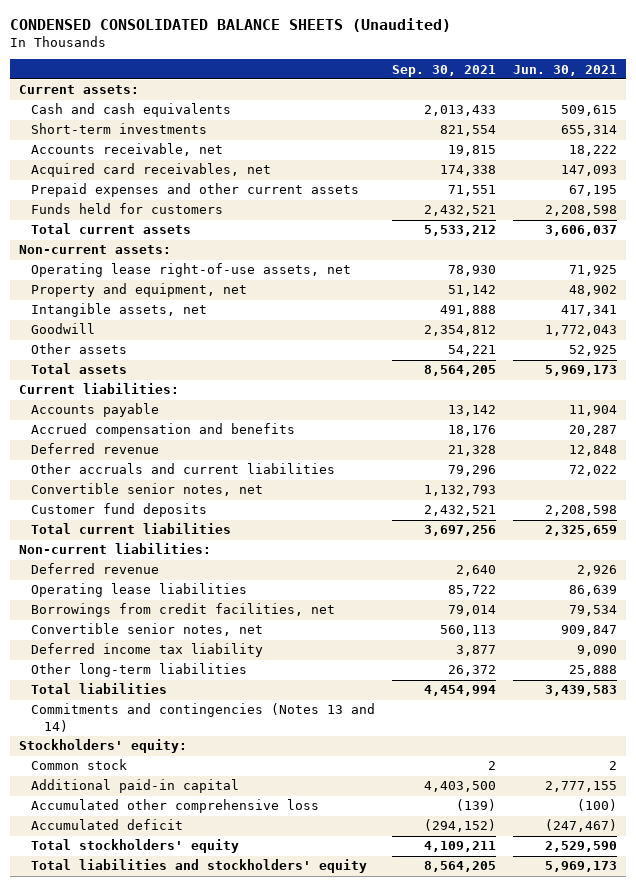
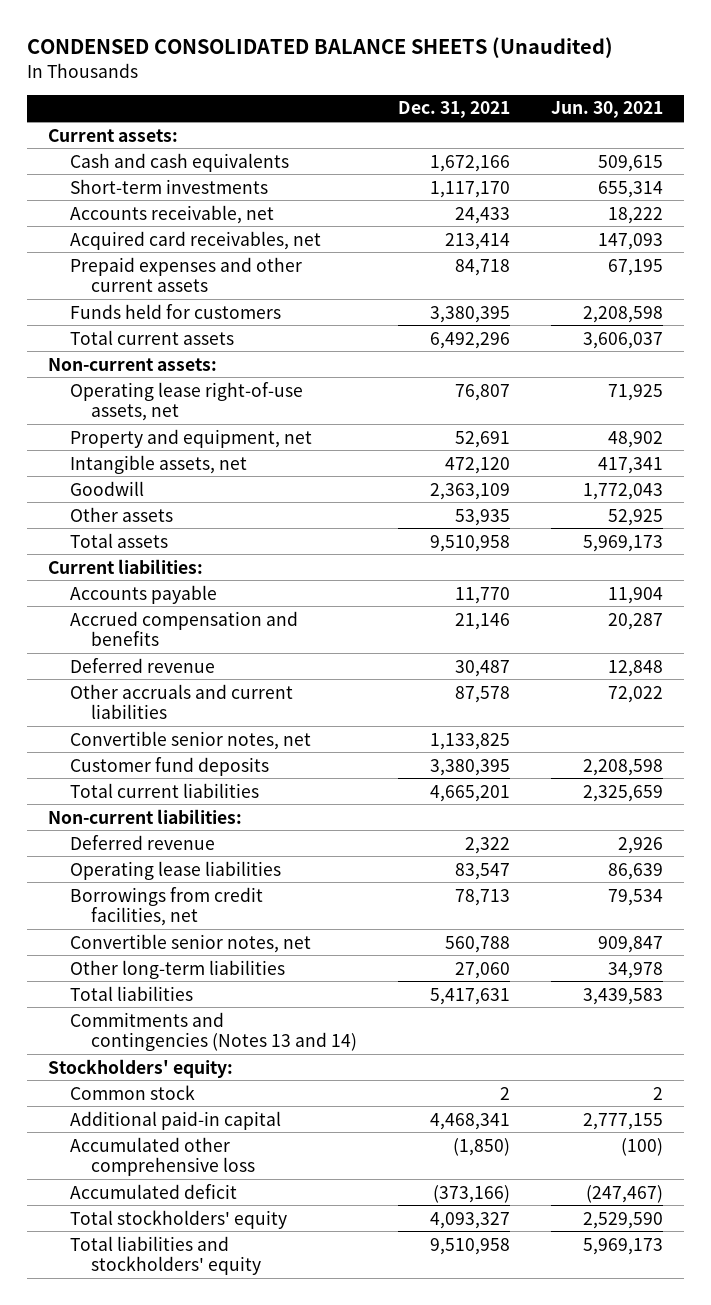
- | Sep. 30, 2021 | Jun. 30, 2021
+ | Dec. 31, 2021 | Jun. 30, 2021
- Deferred income tax liability | 3,877 | 9,090
- Other long-term liabilities | 26,372 | 25,888
+ Other long-term liabilities | 27,060 | 34,978

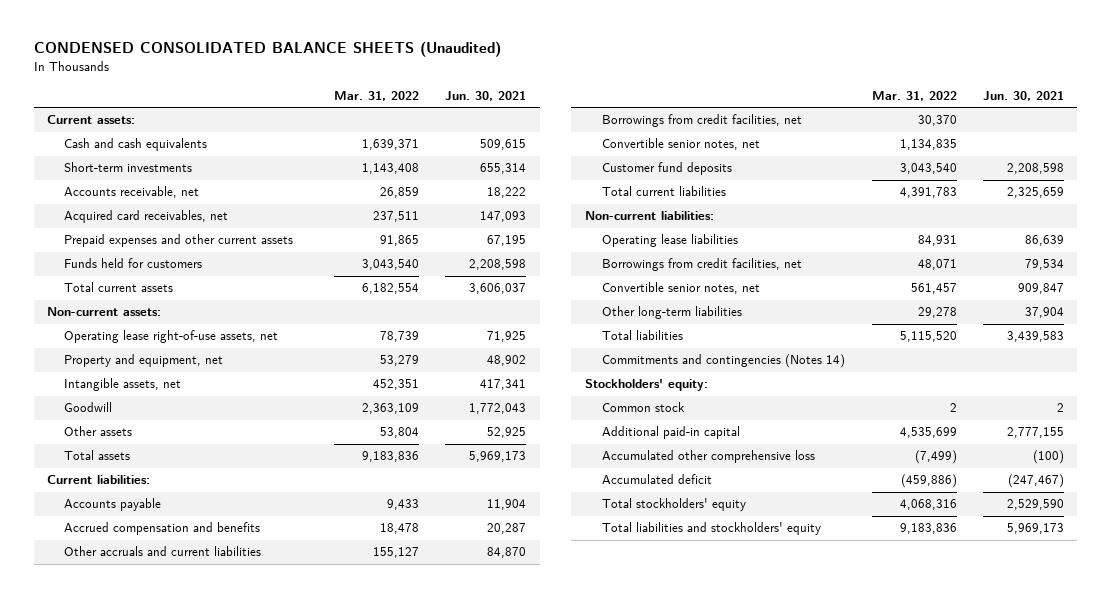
- | Dec. 31, 2021 | Jun. 30, 2021
+ | Mar. 31, 2022 | Jun. 30, 2021
- Deferred revenue | 30,487 | 12,848
- Other accruals and current liabilities | 87,578 | 72,022
+ Other accruals and current liabilities | 155,127 | 84,870
+ Borrowings from credit facilities, net | 30,370 |
- Deferred revenue | 2,322 | 2,926
- Other long-term liabilities | 27,060 | 34,978
+ Other long-term liabilities | 29,278 | 37,904
- Commitments and contingencies (Notes 13 and 14)
+ Commitments and contingencies (Notes 14)

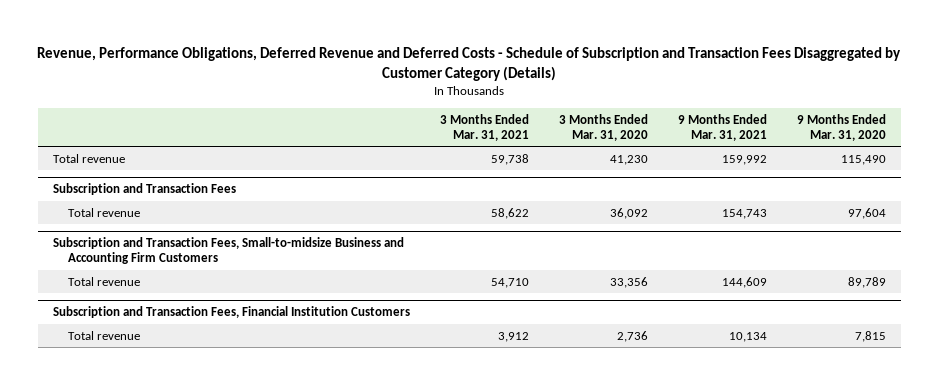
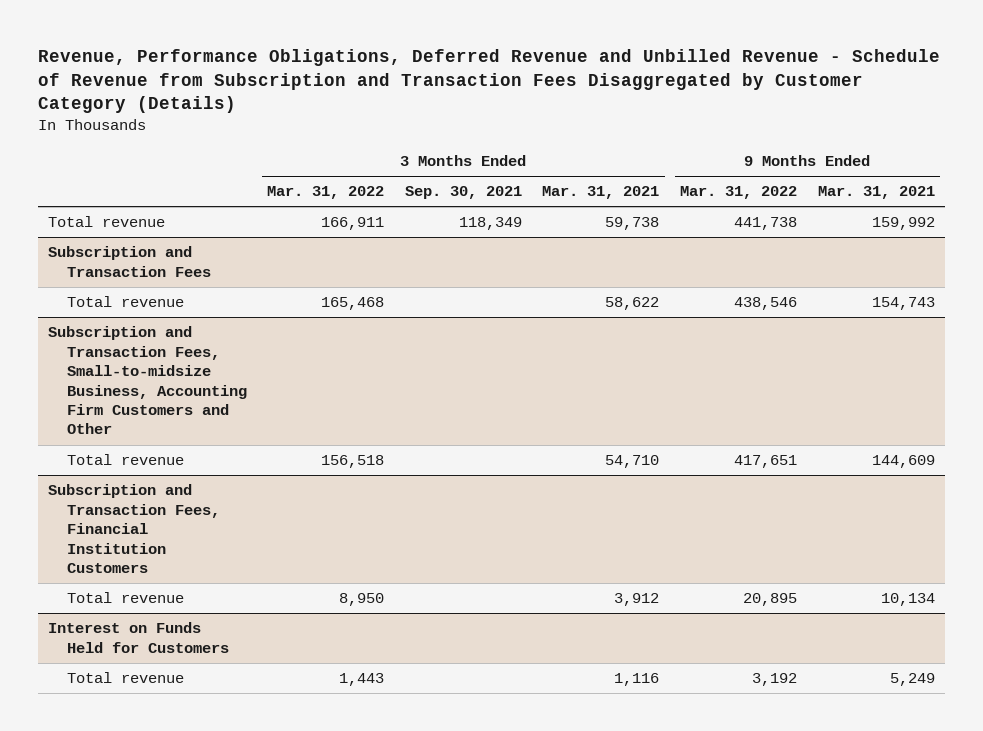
- Revenue, Performance Obligations, Deferred Revenue and Deferred Costs - Schedule of Subscription and Transaction Fees Disaggregated by Customer Category (Details)
+ Revenue, Performance Obligations, Deferred Revenue and Unbilled Revenue - Schedule of Revenue from Subscription and Transaction Fees Disaggregated by Customer Category (Details)
- | 3 Months Ended Mar. 31, 2021 | 3 Months Ended Mar. 31, 2020 | 9 Months Ended Mar. 31, 2021 | 9 Months Ended Mar. 31, 2020
+ | 3 Months Ended Mar. 31, 2022 | 3 Months Ended Sep. 30, 2021 | 3 Months Ended Mar. 31, 2021 | 9 Months Ended Mar. 31, 2022 | 9 Months Ended Mar. 31, 2021
- Subscription and Transaction Fees, Small-to-midsize Business and Accounting Firm Customers
+ Subscription and Transaction Fees, Small-to-midsize Business, Accounting Firm Customers and Other
+ Interest on Funds Held for Customers
+ Total revenue | 1,443 | | 1,116 | 3,192 | 5,249

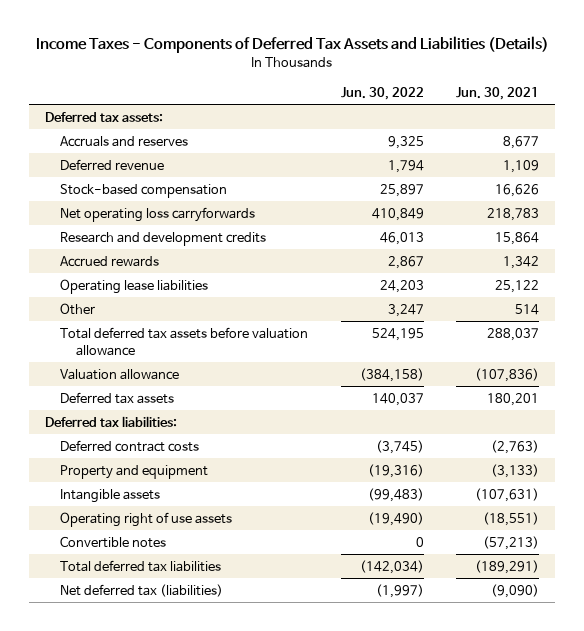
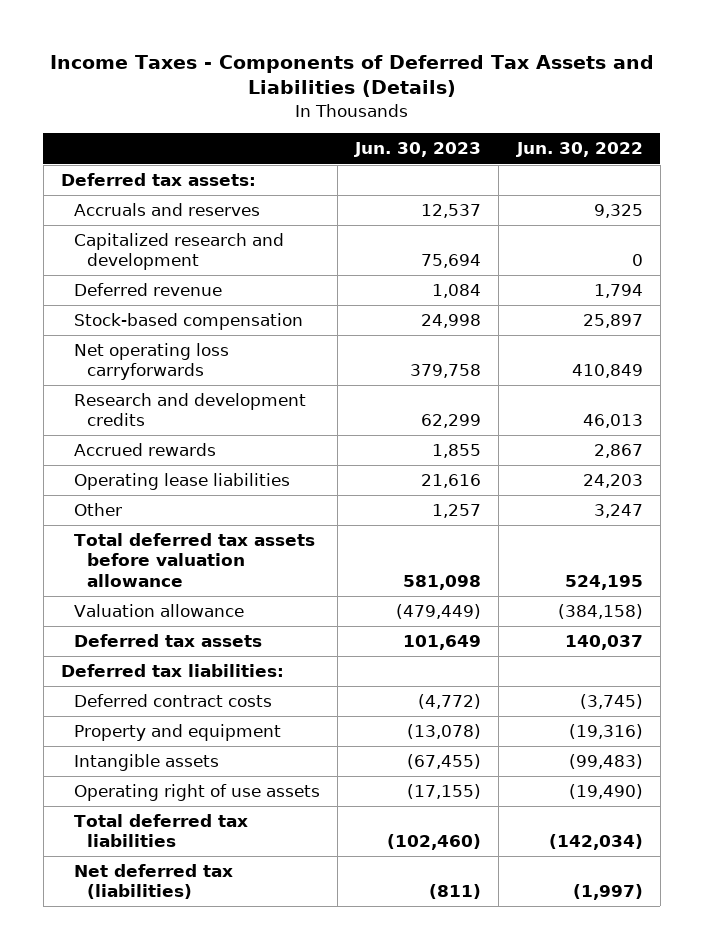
- | Jun. 30, 2022 | Jun. 30, 2021
+ | Jun. 30, 2023 | Jun. 30, 2022
+ Capitalized research and development | 75,694 | 0
- Convertible notes | 0 | (57,213)

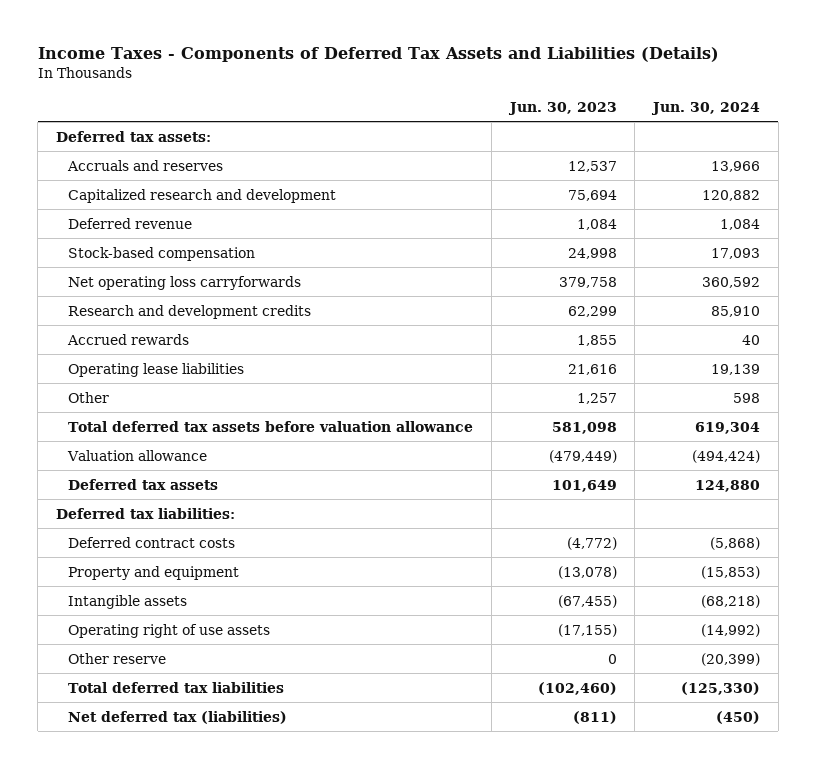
- | Jun. 30, 2023 | Jun. 30, 2022
+ | Jun. 30, 2023 | Jun. 30, 2024
+ Other reserve | 0 | (20,399)

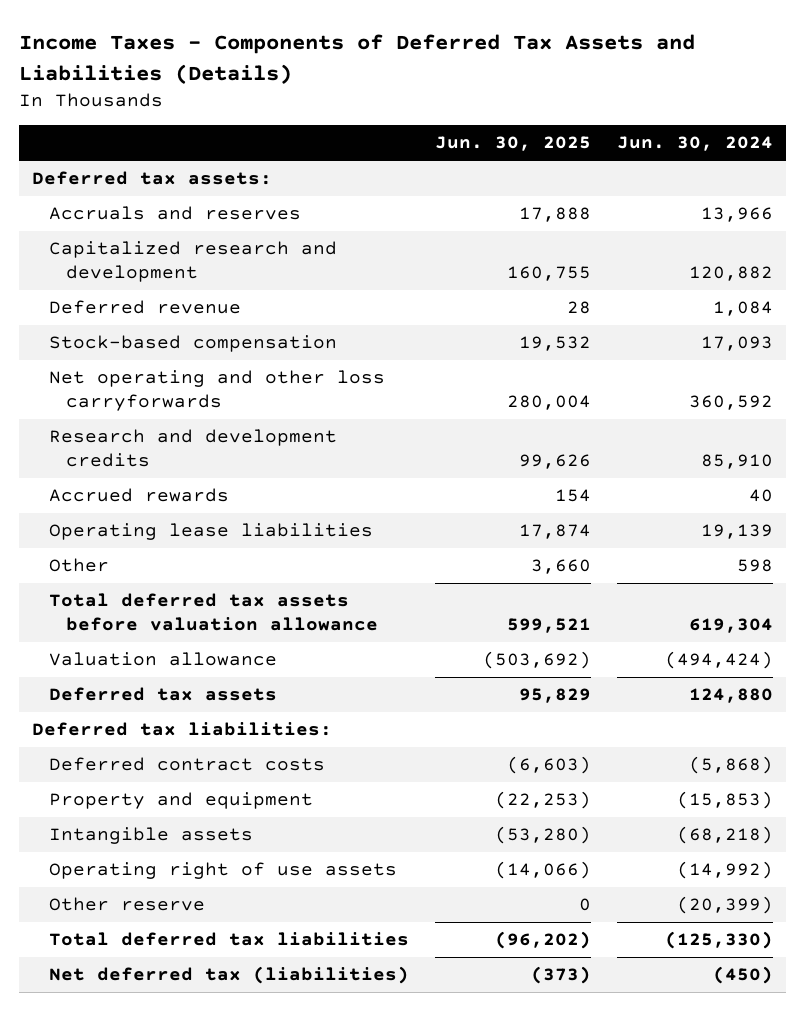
- | Jun. 30, 2023 | Jun. 30, 2024
+ | Jun. 30, 2025 | Jun. 30, 2024
- Net operating loss carryforwards | 379,758 | 360,592
+ Net operating and other loss carryforwards | 280,004 | 360,592

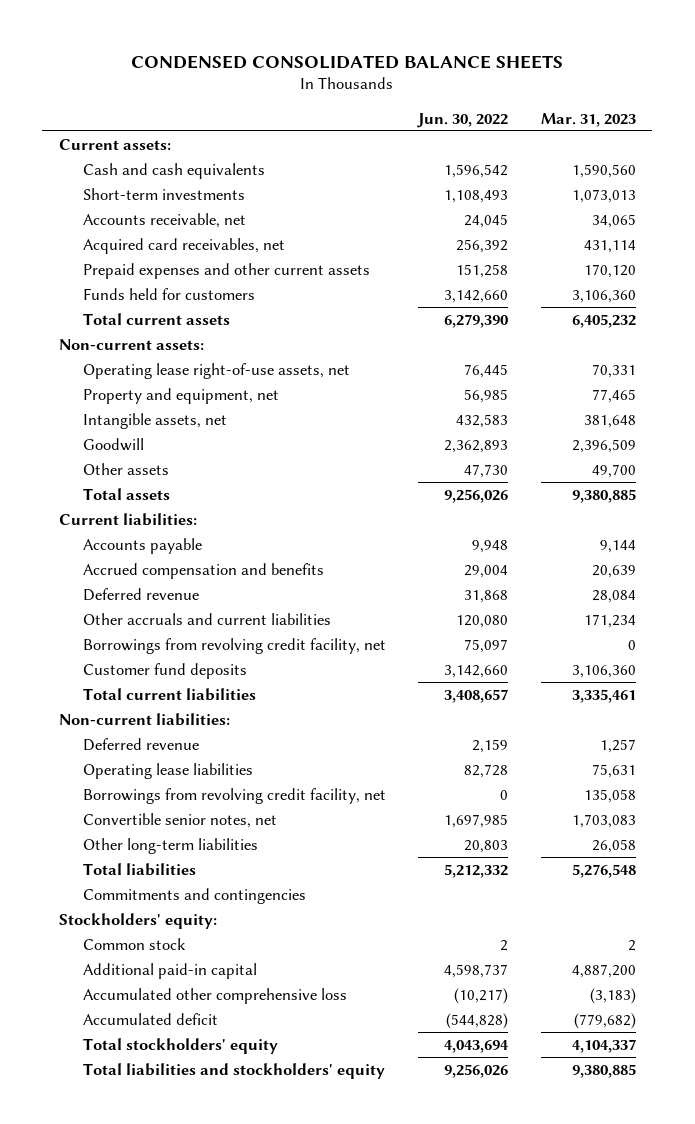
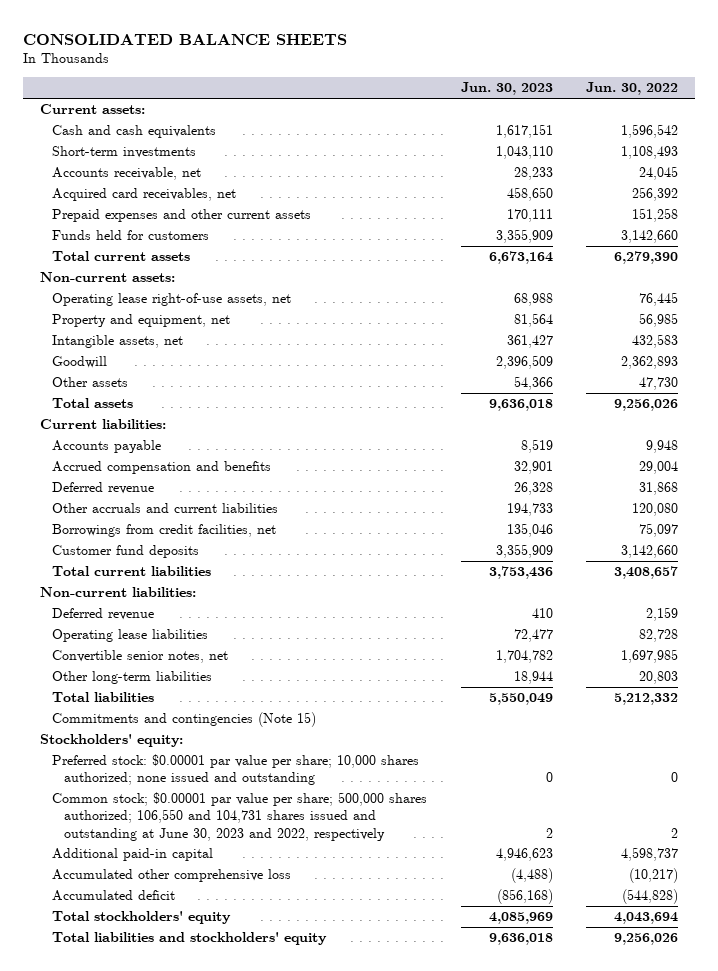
- CONDENSED CONSOLIDATED BALANCE SHEETS
+ CONSOLIDATED BALANCE SHEETS
- | Jun. 30, 2022 | Mar. 31, 2023
+ | Jun. 30, 2023 | Jun. 30, 2022
- Borrowings from revolving credit facility, net | 75,097 | 0
+ Borrowings from credit facilities, net | 135,046 | 75,097
- Borrowings from revolving credit facility, net | 0 | 135,058
- Commitments and contingencies
+ Commitments and contingencies (Note 15)
- Common stock | 2 | 2
+ Preferred stock: $0.00001 par value per share; 10,000 shares authorized; none issued and outstanding | 0 | 0
+ Common stock; $0.00001 par value per share; 500,000 shares authorized; 106,550 and 104,731 shares issued and outstanding at June 30, 2023 and 2022, respectively | 2 | 2

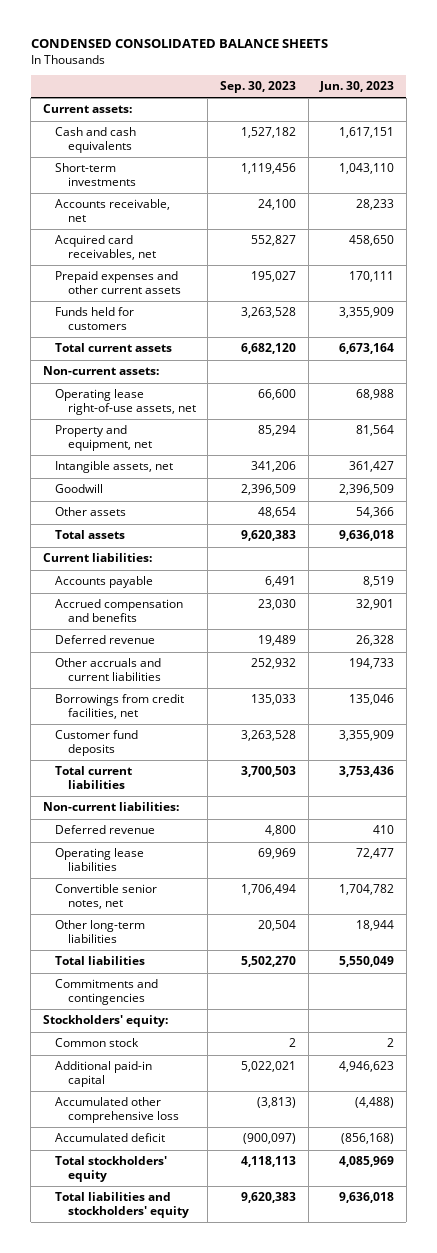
- CONSOLIDATED BALANCE SHEETS
+ CONDENSED CONSOLIDATED BALANCE SHEETS
- | Jun. 30, 2023 | Jun. 30, 2022
+ | Sep. 30, 2023 | Jun. 30, 2023
- Commitments and contingencies (Note 15)
+ Commitments and contingencies
- Preferred stock: $0.00001 par value per share; 10,000 shares authorized; none issued and outstanding | 0 | 0
- Common stock; $0.00001 par value per share; 500,000 shares authorized; 106,550 and 104,731 shares issued and outstanding at June 30, 2023 and 2022, respectively | 2 | 2
+ Common stock | 2 | 2

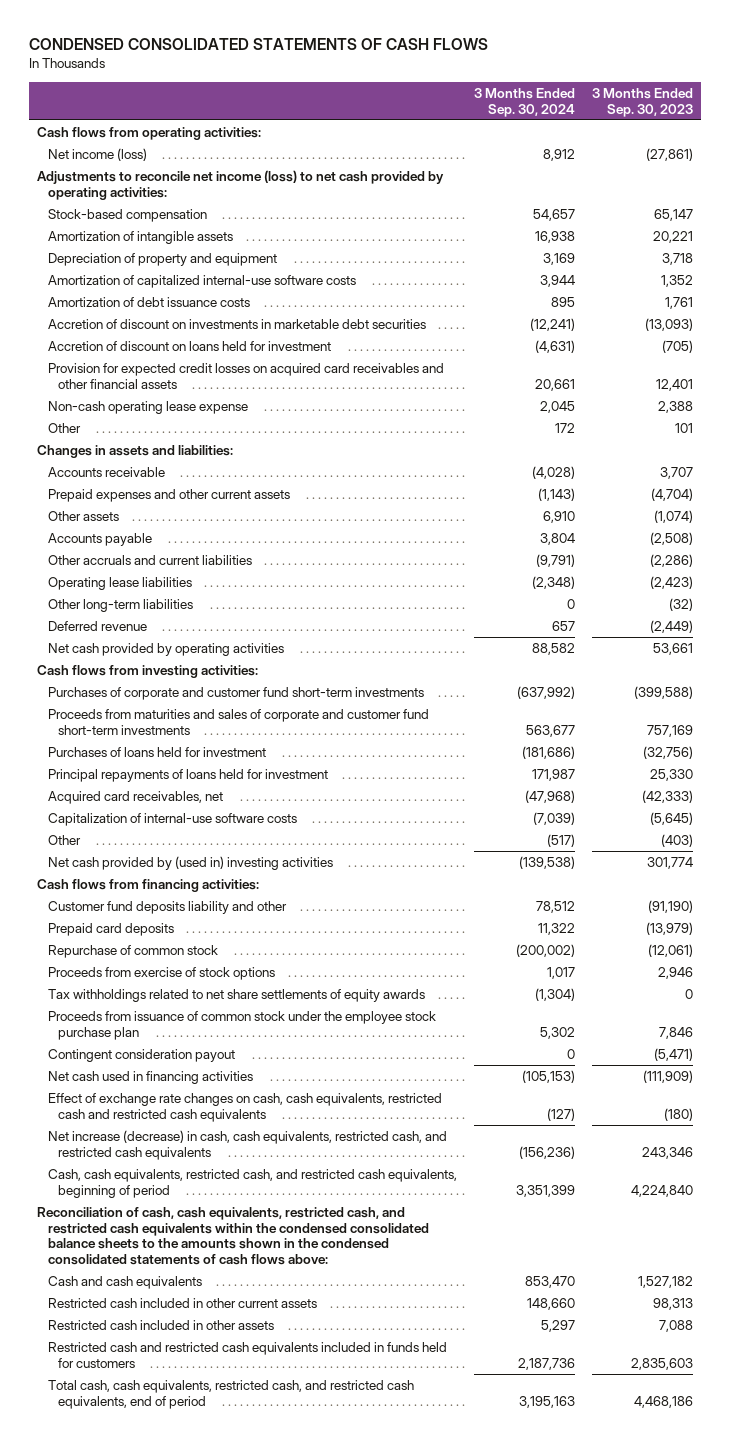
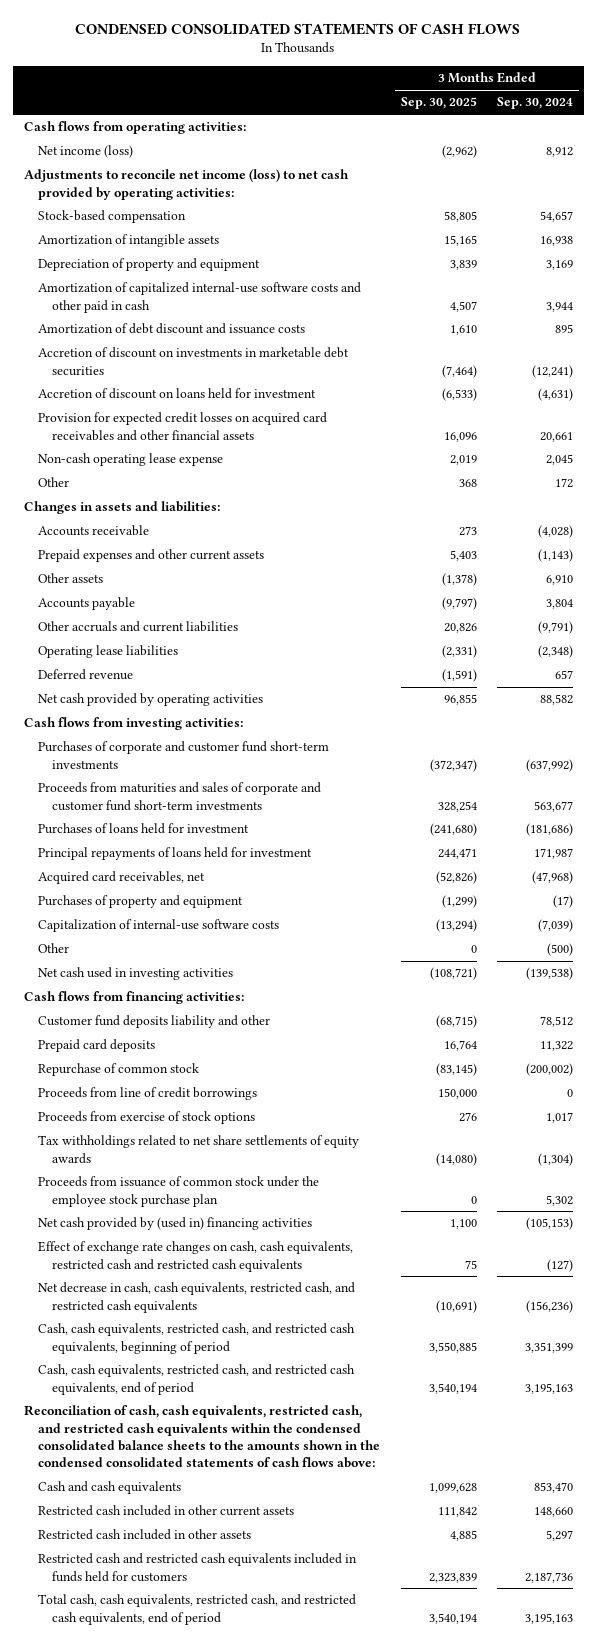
- | 3 Months Ended Sep. 30, 2024 | 3 Months Ended Sep. 30, 2023
+ | 3 Months Ended Sep. 30, 2025 | 3 Months Ended Sep. 30, 2024
- Amortization of capitalized internal-use software costs | 3,944 | 1,352
- Amortization of debt issuance costs | 895 | 1,761
+ Amortization of capitalized internal-use software costs and other paid in cash | 4,507 | 3,944
+ Amortization of debt discount and issuance costs | 1,610 | 895
- Other long-term liabilities | 0 | (32)
+ Purchases of property and equipment | (1,299) | (17)
- Other | (517) | (403)
- Net cash provided by (used in) investing activities | (139,538) | 301,774
+ Other | 0 | (500)
+ Net cash used in investing activities | (108,721) | (139,538)
+ Proceeds from line of credit borrowings | 150,000 | 0
- Contingent consideration payout | 0 | (5,471)
- Net cash used in financing activities | (105,153) | (111,909)
+ Net cash provided by (used in) financing activities | 1,100 | (105,153)
- Net increase (decrease) in cash, cash equivalents, restricted cash, and restricted cash equivalents | (156,236) | 243,346
+ Net decrease in cash, cash equivalents, restricted cash, and restricted cash equivalents | (10,691) | (156,236)
+ Cash, cash equivalents, restricted cash, and restricted cash equivalents, end of period | 3,540,194 | 3,195,163

